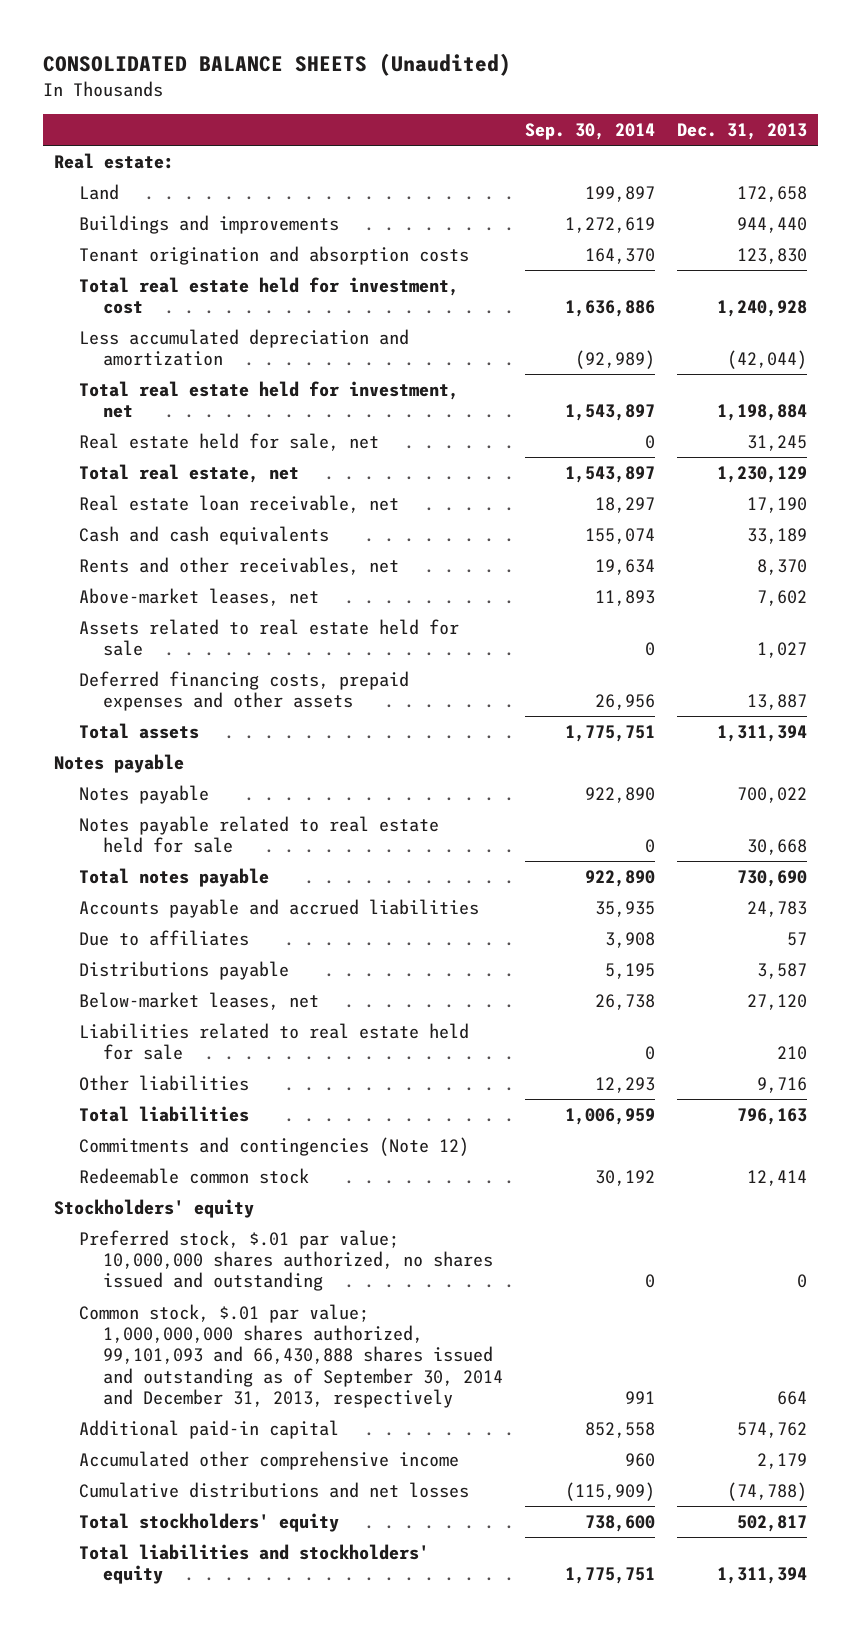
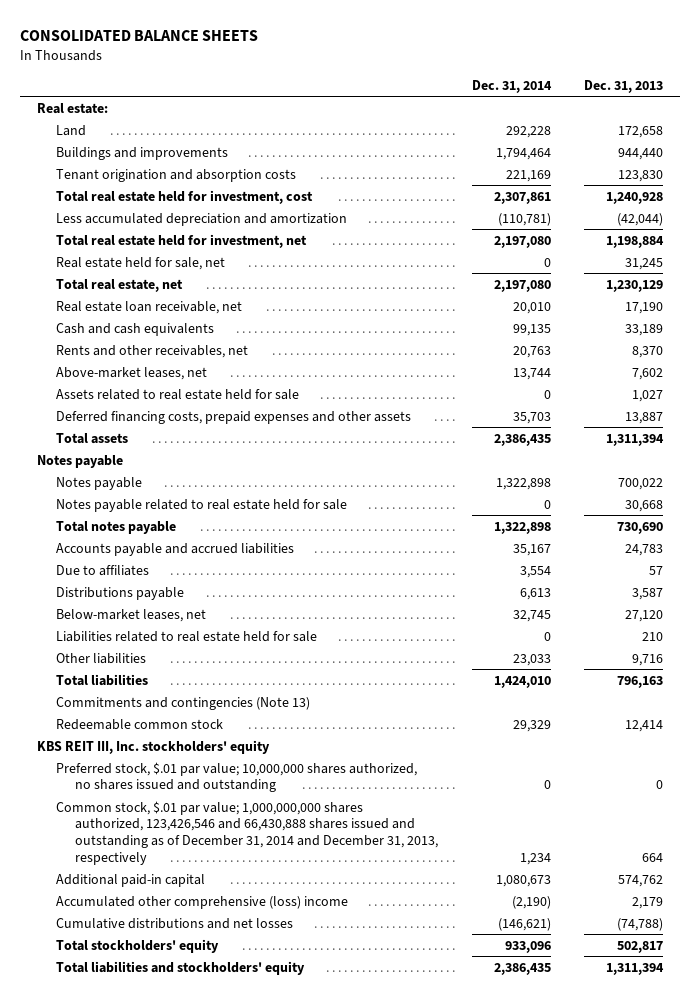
- CONSOLIDATED BALANCE SHEETS (Unaudited)
+ CONSOLIDATED BALANCE SHEETS
- | Sep. 30, 2014 | Dec. 31, 2013
+ | Dec. 31, 2014 | Dec. 31, 2013
- Commitments and contingencies (Note 12)
+ Commitments and contingencies (Note 13)
- Stockholders' equity
+ KBS REIT III, Inc. stockholders' equity
- Common stock, $.01 par value; 1,000,000,000 shares authorized, 99,101,093 and 66,430,888 shares issued and outstanding as of September 30, 2014 and December 31, 2013, respectively | 991 | 664
+ Common stock, $.01 par value; 1,000,000,000 shares authorized, 123,426,546 and 66,430,888 shares issued and outstanding as of December 31, 2014 and December 31, 2013, respectively | 1,234 | 664
- Accumulated other comprehensive income | 960 | 2,179
+ Accumulated other comprehensive (loss) income | (2,190) | 2,179

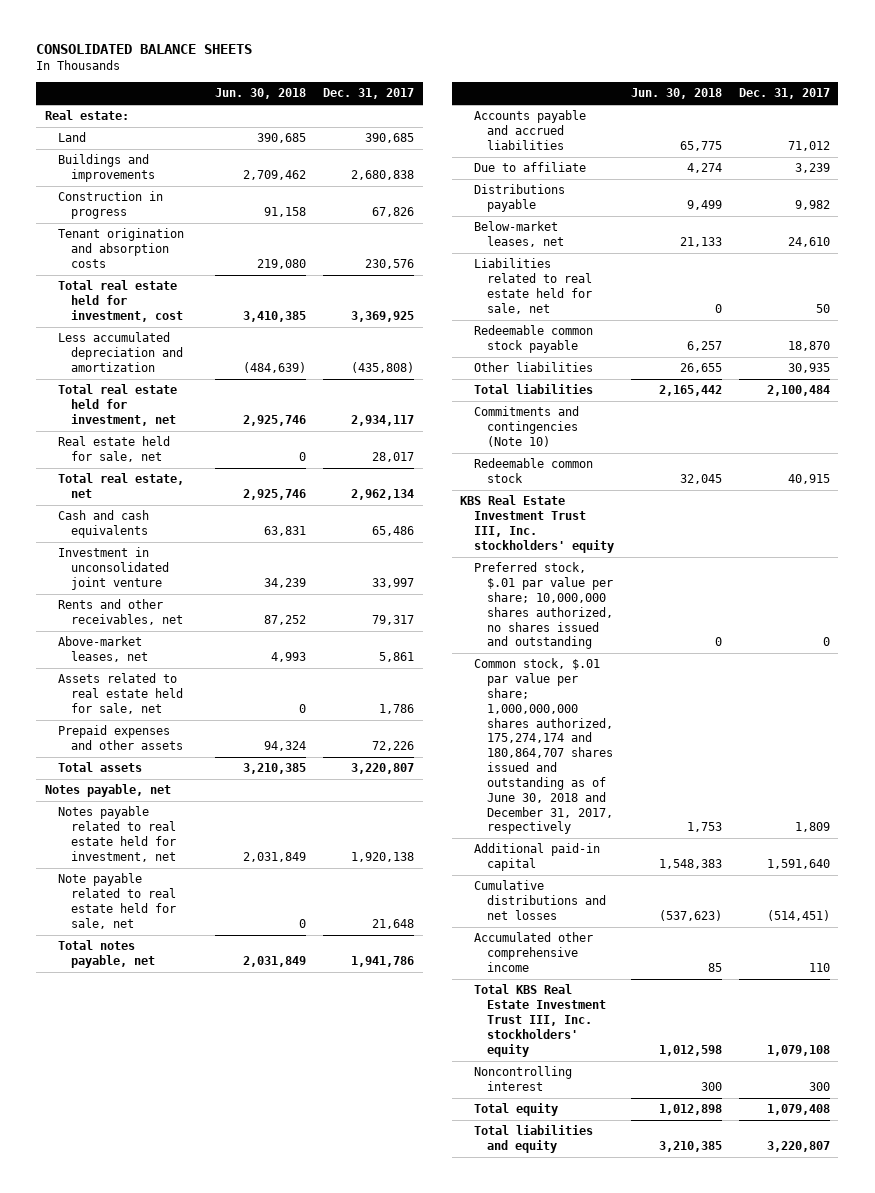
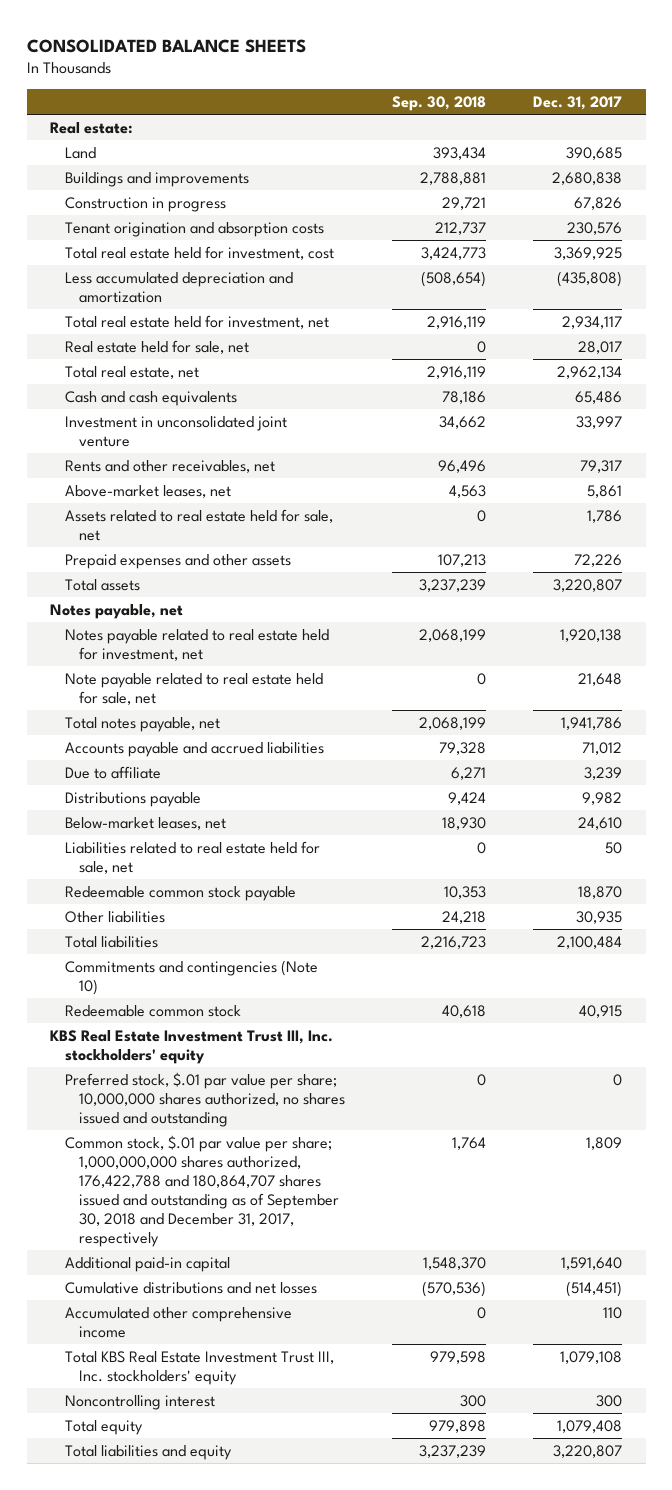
- | Jun. 30, 2018 | Dec. 31, 2017
+ | Sep. 30, 2018 | Dec. 31, 2017
- Common stock, $.01 par value per share; 1,000,000,000 shares authorized, 175,274,174 and 180,864,707 shares issued and outstanding as of June 30, 2018 and December 31, 2017, respectively | 1,753 | 1,809
+ Common stock, $.01 par value per share; 1,000,000,000 shares authorized, 176,422,788 and 180,864,707 shares issued and outstanding as of September 30, 2018 and December 31, 2017, respectively | 1,764 | 1,809

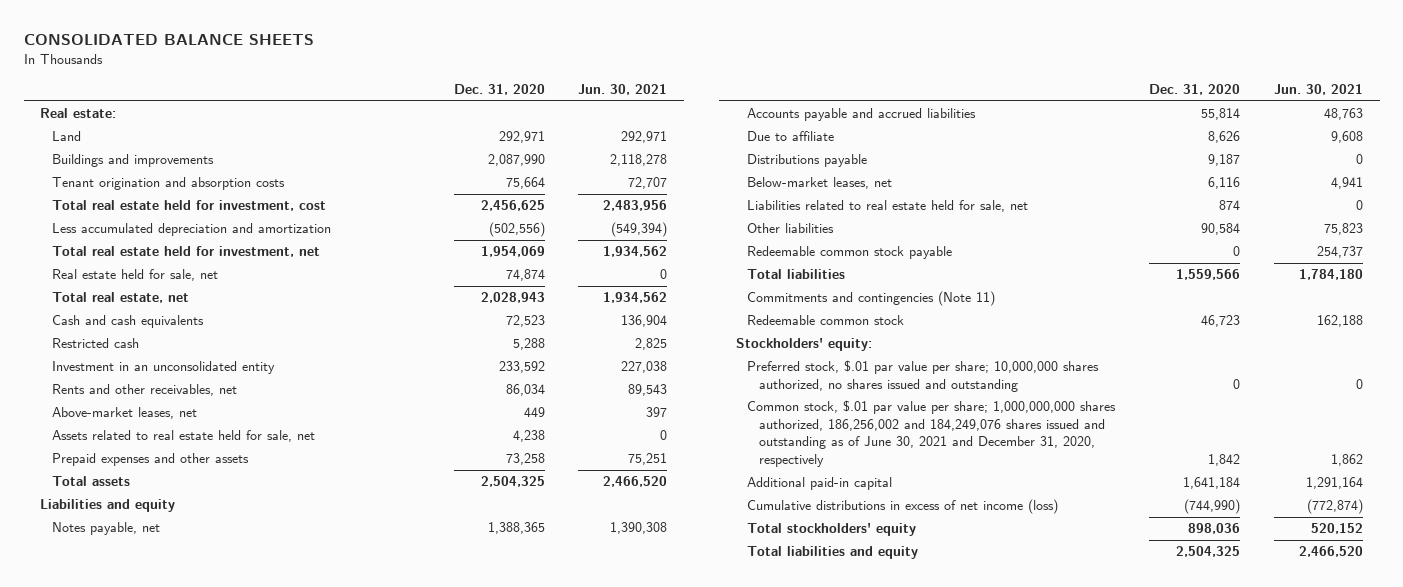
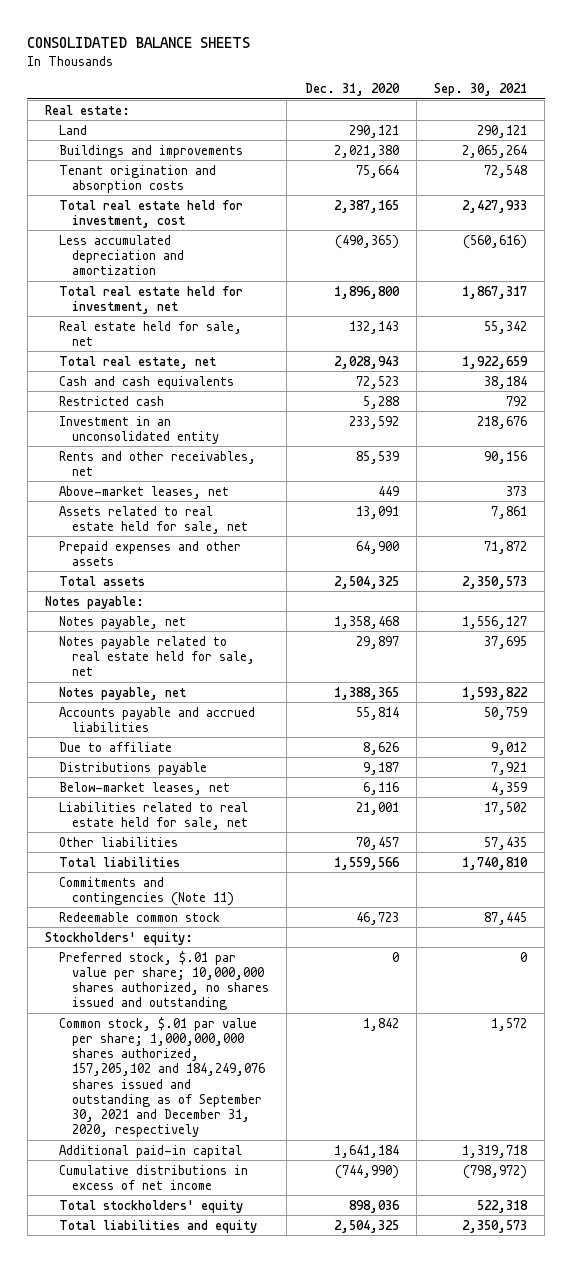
- | Dec. 31, 2020 | Jun. 30, 2021
+ | Dec. 31, 2020 | Sep. 30, 2021
- Land | 292,971 | 292,971
- Buildings and improvements | 2,087,990 | 2,118,278
+ Land | 290,121 | 290,121
+ Buildings and improvements | 2,021,380 | 2,065,264
- Total real estate held for investment, cost | 2,456,625 | 2,483,956
- Less accumulated depreciation and amortization | (502,556) | (549,394)
- Total real estate held for investment, net | 1,954,069 | 1,934,562
- Real estate held for sale, net | 74,874 | 0
+ Total real estate held for investment, cost | 2,387,165 | 2,427,933
+ Less accumulated depreciation and amortization | (490,365) | (560,616)
+ Total real estate held for investment, net | 1,896,800 | 1,867,317
+ Real estate held for sale, net | 132,143 | 55,342
- Rents and other receivables, net | 86,034 | 89,543
+ Rents and other receivables, net | 85,539 | 90,156
- Assets related to real estate held for sale, net | 4,238 | 0
- Prepaid expenses and other assets | 73,258 | 75,251
+ Assets related to real estate held for sale, net | 13,091 | 7,861
+ Prepaid expenses and other assets | 64,900 | 71,872
- Liabilities and equity
+ Notes payable:
+ Notes payable, net | 1,358,468 | 1,556,127
+ Notes payable related to real estate held for sale, net | 29,897 | 37,695
- Liabilities related to real estate held for sale, net | 874 | 0
- Other liabilities | 90,584 | 75,823
- Redeemable common stock payable | 0 | 254,737
+ Liabilities related to real estate held for sale, net | 21,001 | 17,502
+ Other liabilities | 70,457 | 57,435
- Common stock, $.01 par value per share; 1,000,000,000 shares authorized, 186,256,002 and 184,249,076 shares issued and outstanding as of June 30, 2021 and December 31, 2020, respectively | 1,842 | 1,862
+ Common stock, $.01 par value per share; 1,000,000,000 shares authorized, 157,205,102 and 184,249,076 shares issued and outstanding as of September 30, 2021 and December 31, 2020, respectively | 1,842 | 1,572
- Cumulative distributions in excess of net income (loss) | (744,990) | (772,874)
+ Cumulative distributions in excess of net income | (744,990) | (798,972)

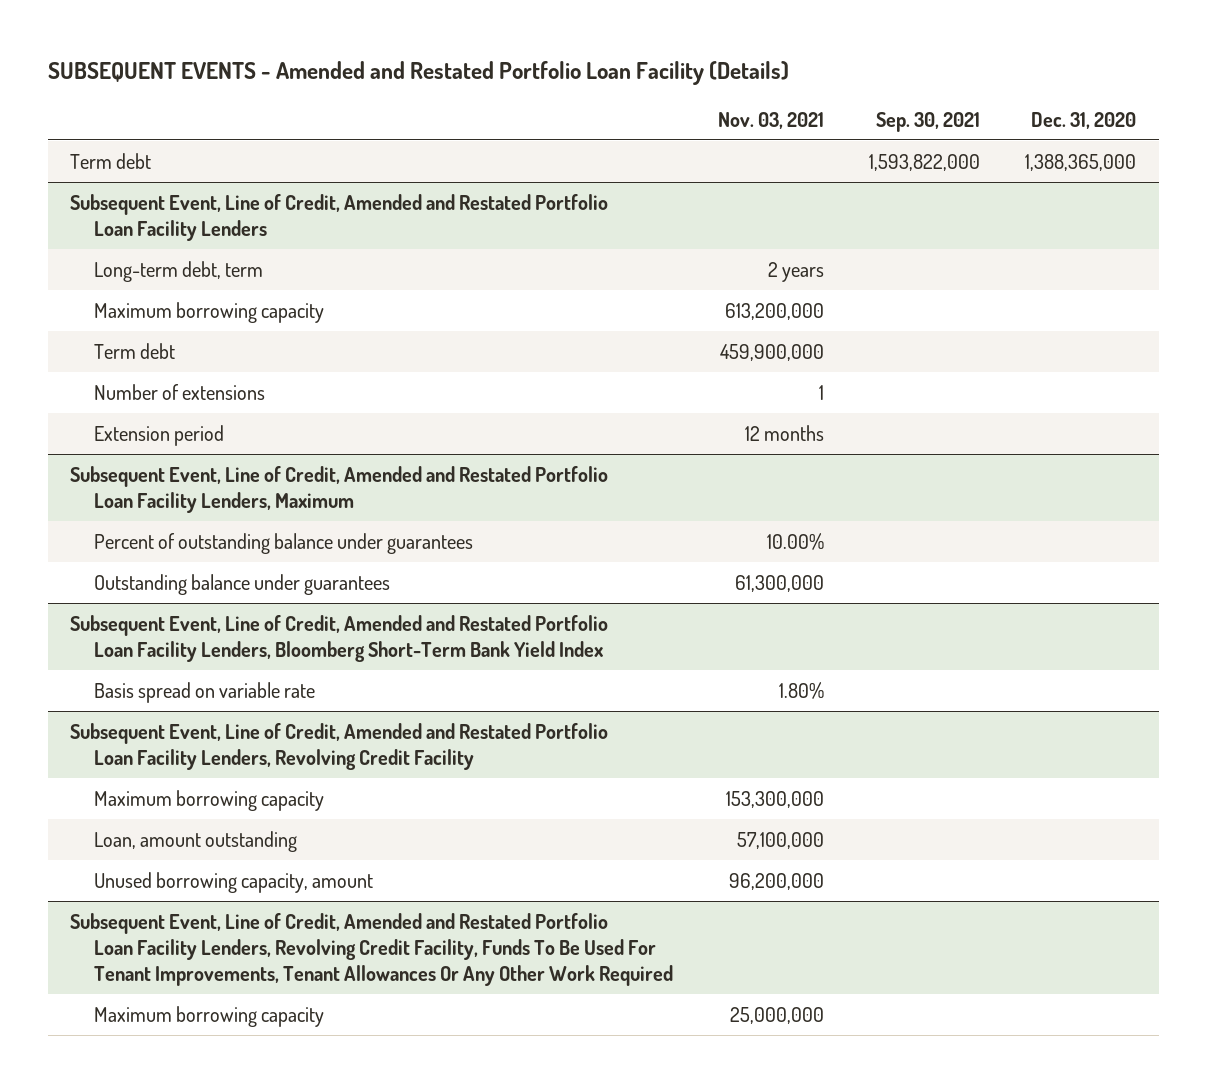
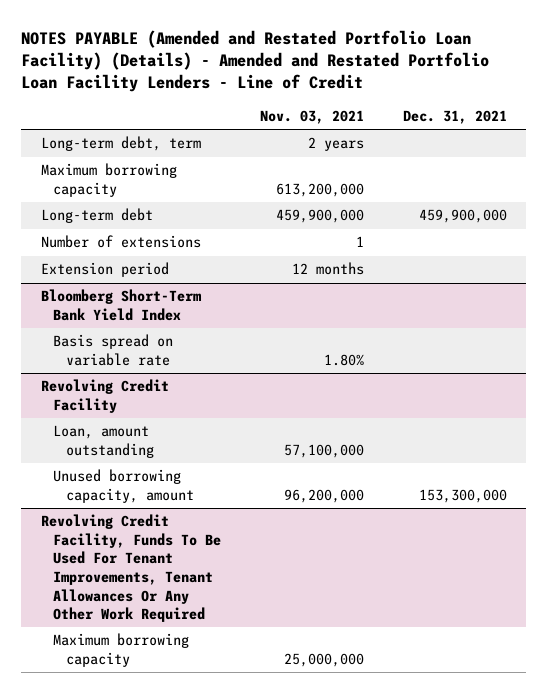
- SUBSEQUENT EVENTS - Amended and Restated Portfolio Loan Facility (Details)
+ NOTES PAYABLE (Amended and Restated Portfolio Loan Facility) (Details) - Amended and Restated Portfolio Loan Facility Lenders - Line of Credit
- | Nov. 03, 2021 | Sep. 30, 2021 | Dec. 31, 2020
+ | Nov. 03, 2021 | Dec. 31, 2021
- Term debt | | 1,593,822,000 | 1,388,365,000
- Subsequent Event, Line of Credit, Amended and Restated Portfolio Loan Facility Lenders
- Term debt | 459,900,000 | |
+ Long-term debt | 459,900,000 | 459,900,000
- Subsequent Event, Line of Credit, Amended and Restated Portfolio Loan Facility Lenders, Maximum
- Percent of outstanding balance under guarantees | 10.00% | |
- Outstanding balance under guarantees | 61,300,000 | |
- Subsequent Event, Line of Credit, Amended and Restated Portfolio Loan Facility Lenders, Bloomberg Short-Term Bank Yield Index
+ Bloomberg Short-Term Bank Yield Index
- Subsequent Event, Line of Credit, Amended and Restated Portfolio Loan Facility Lenders, Revolving Credit Facility
- Maximum borrowing capacity | 153,300,000 | |
+ Revolving Credit Facility
- Subsequent Event, Line of Credit, Amended and Restated Portfolio Loan Facility Lenders, Revolving Credit Facility, Funds To Be Used For Tenant Improvements, Tenant Allowances Or Any Other Work Required
+ Revolving Credit Facility, Funds To Be Used For Tenant Improvements, Tenant Allowances Or Any Other Work Required

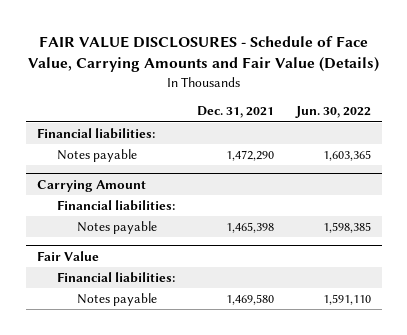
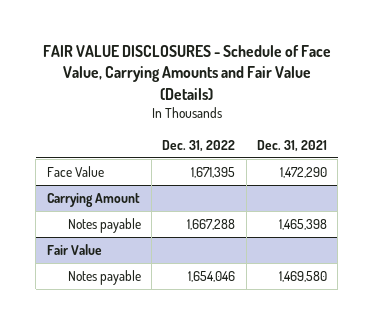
- | Dec. 31, 2021 | Jun. 30, 2022
+ | Dec. 31, 2022 | Dec. 31, 2021
- Financial liabilities:
- Notes payable | 1,472,290 | 1,603,365
+ Face Value | 1,671,395 | 1,472,290
@ Carrying Amount
- Financial liabilities:
@ Fair Value
- Financial liabilities:

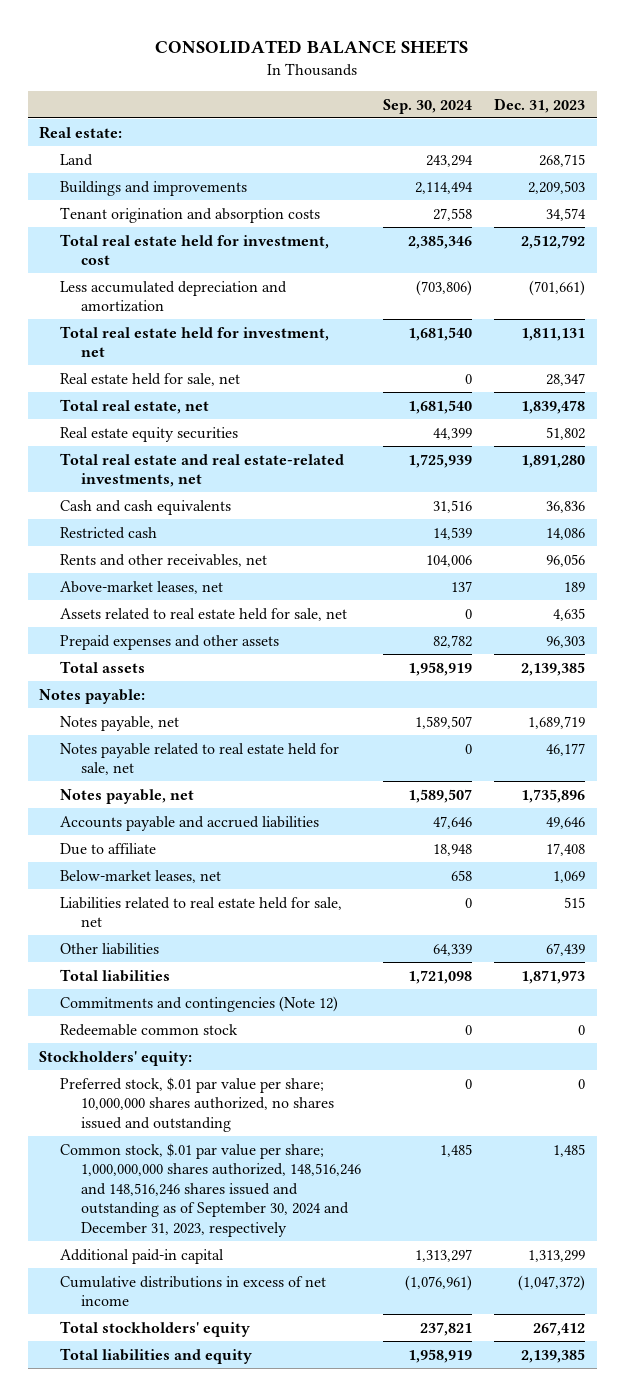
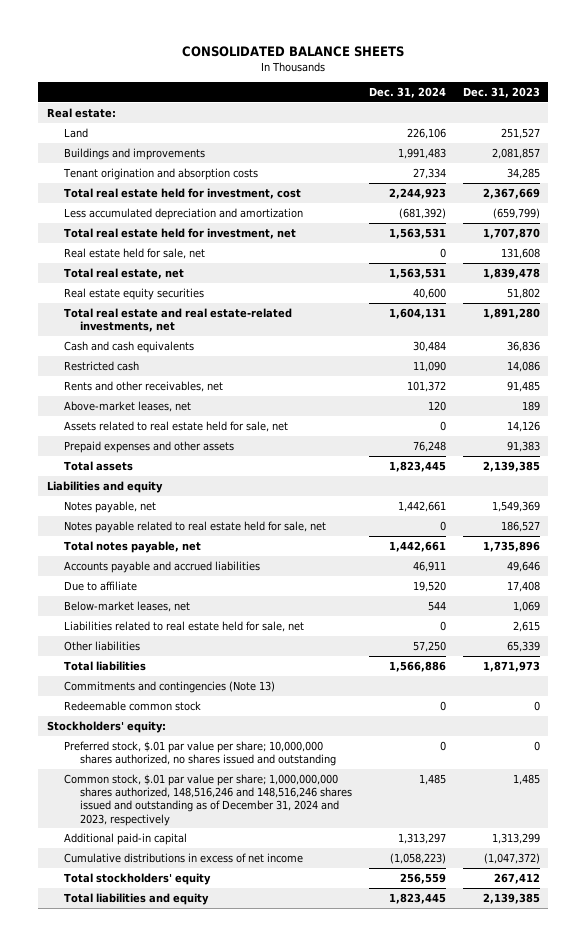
- | Sep. 30, 2024 | Dec. 31, 2023
+ | Dec. 31, 2024 | Dec. 31, 2023
- Land | 243,294 | 268,715
- Buildings and improvements | 2,114,494 | 2,209,503
- Tenant origination and absorption costs | 27,558 | 34,574
- Total real estate held for investment, cost | 2,385,346 | 2,512,792
- Less accumulated depreciation and amortization | (703,806) | (701,661)
- Total real estate held for investment, net | 1,681,540 | 1,811,131
- Real estate held for sale, net | 0 | 28,347
+ Land | 226,106 | 251,527
+ Buildings and improvements | 1,991,483 | 2,081,857
+ Tenant origination and absorption costs | 27,334 | 34,285
+ Total real estate held for investment, cost | 2,244,923 | 2,367,669
+ Less accumulated depreciation and amortization | (681,392) | (659,799)
+ Total real estate held for investment, net | 1,563,531 | 1,707,870
+ Real estate held for sale, net | 0 | 131,608
- Rents and other receivables, net | 104,006 | 96,056
+ Rents and other receivables, net | 101,372 | 91,485
- Assets related to real estate held for sale, net | 0 | 4,635
- Prepaid expenses and other assets | 82,782 | 96,303
+ Assets related to real estate held for sale, net | 0 | 14,126
+ Prepaid expenses and other assets | 76,248 | 91,383
- Notes payable:
- Notes payable, net | 1,589,507 | 1,689,719
- Notes payable related to real estate held for sale, net | 0 | 46,177
- Notes payable, net | 1,589,507 | 1,735,896
+ Liabilities and equity
+ Notes payable, net | 1,442,661 | 1,549,369
+ Notes payable related to real estate held for sale, net | 0 | 186,527
+ Total notes payable, net | 1,442,661 | 1,735,896
- Liabilities related to real estate held for sale, net | 0 | 515
- Other liabilities | 64,339 | 67,439
+ Liabilities related to real estate held for sale, net | 0 | 2,615
+ Other liabilities | 57,250 | 65,339
- Commitments and contingencies (Note 12)
+ Commitments and contingencies (Note 13)
- Common stock, $.01 par value per share; 1,000,000,000 shares authorized, 148,516,246 and 148,516,246 shares issued and outstanding as of September 30, 2024 and December 31, 2023, respectively | 1,485 | 1,485
+ Common stock, $.01 par value per share; 1,000,000,000 shares authorized, 148,516,246 and 148,516,246 shares issued and outstanding as of December 31, 2024 and 2023, respectively | 1,485 | 1,485

